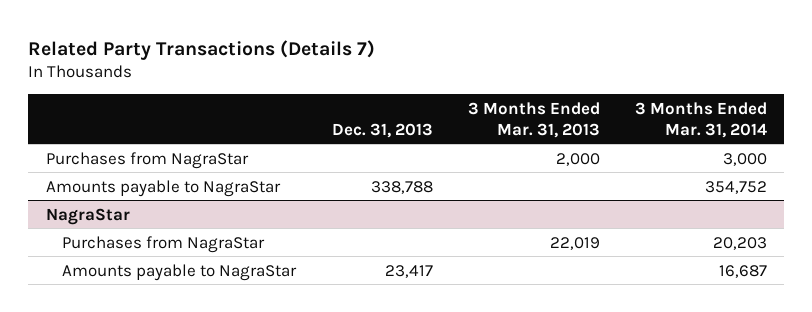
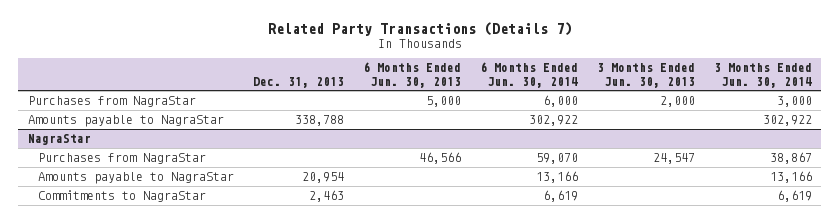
- | Dec. 31, 2013 | 3 Months Ended Mar. 31, 2013 | 3 Months Ended Mar. 31, 2014
+ | Dec. 31, 2013 | 6 Months Ended Jun. 30, 2013 | 6 Months Ended Jun. 30, 2014 | 3 Months Ended Jun. 30, 2013 | 3 Months Ended Jun. 30, 2014
@ NagraStar
- Amounts payable to NagraStar | 23,417 | | 16,687
+ Amounts payable to NagraStar | 20,954 | | 13,166 | | 13,166
+ Commitments to NagraStar | 2,463 | | 6,619 | | 6,619

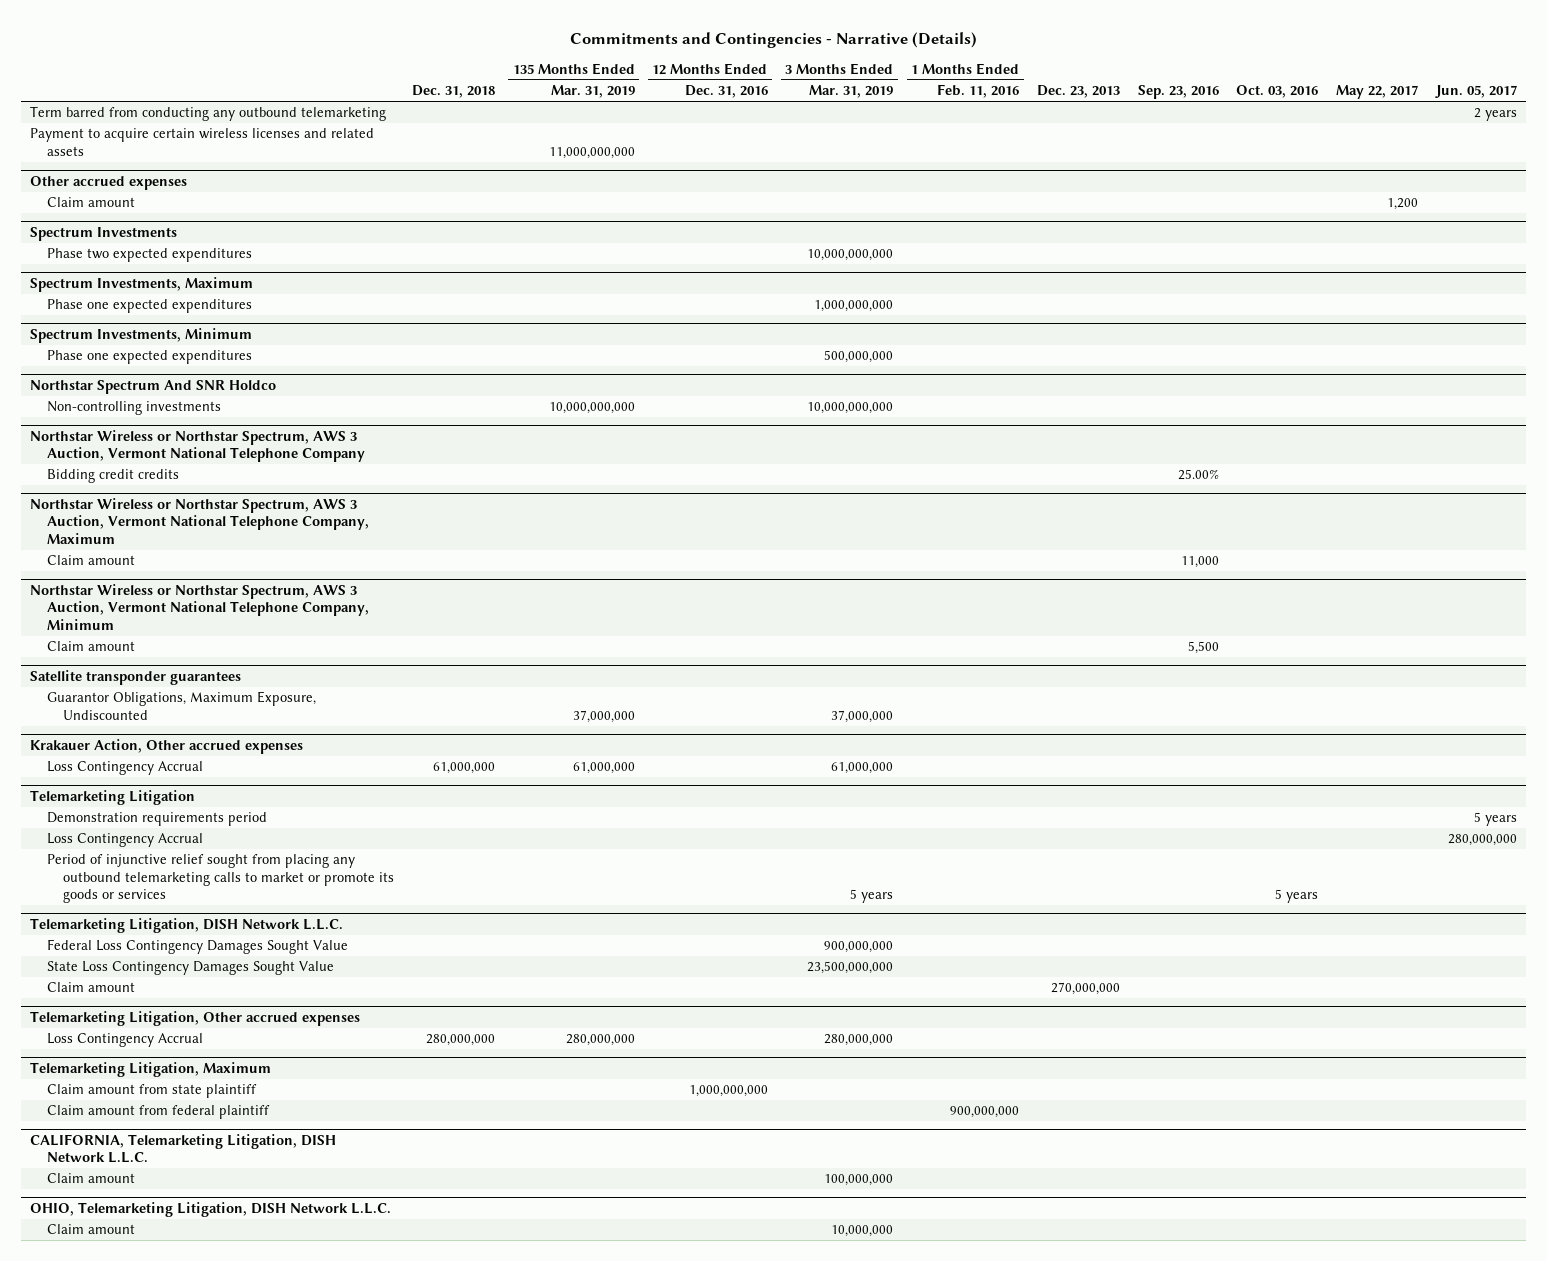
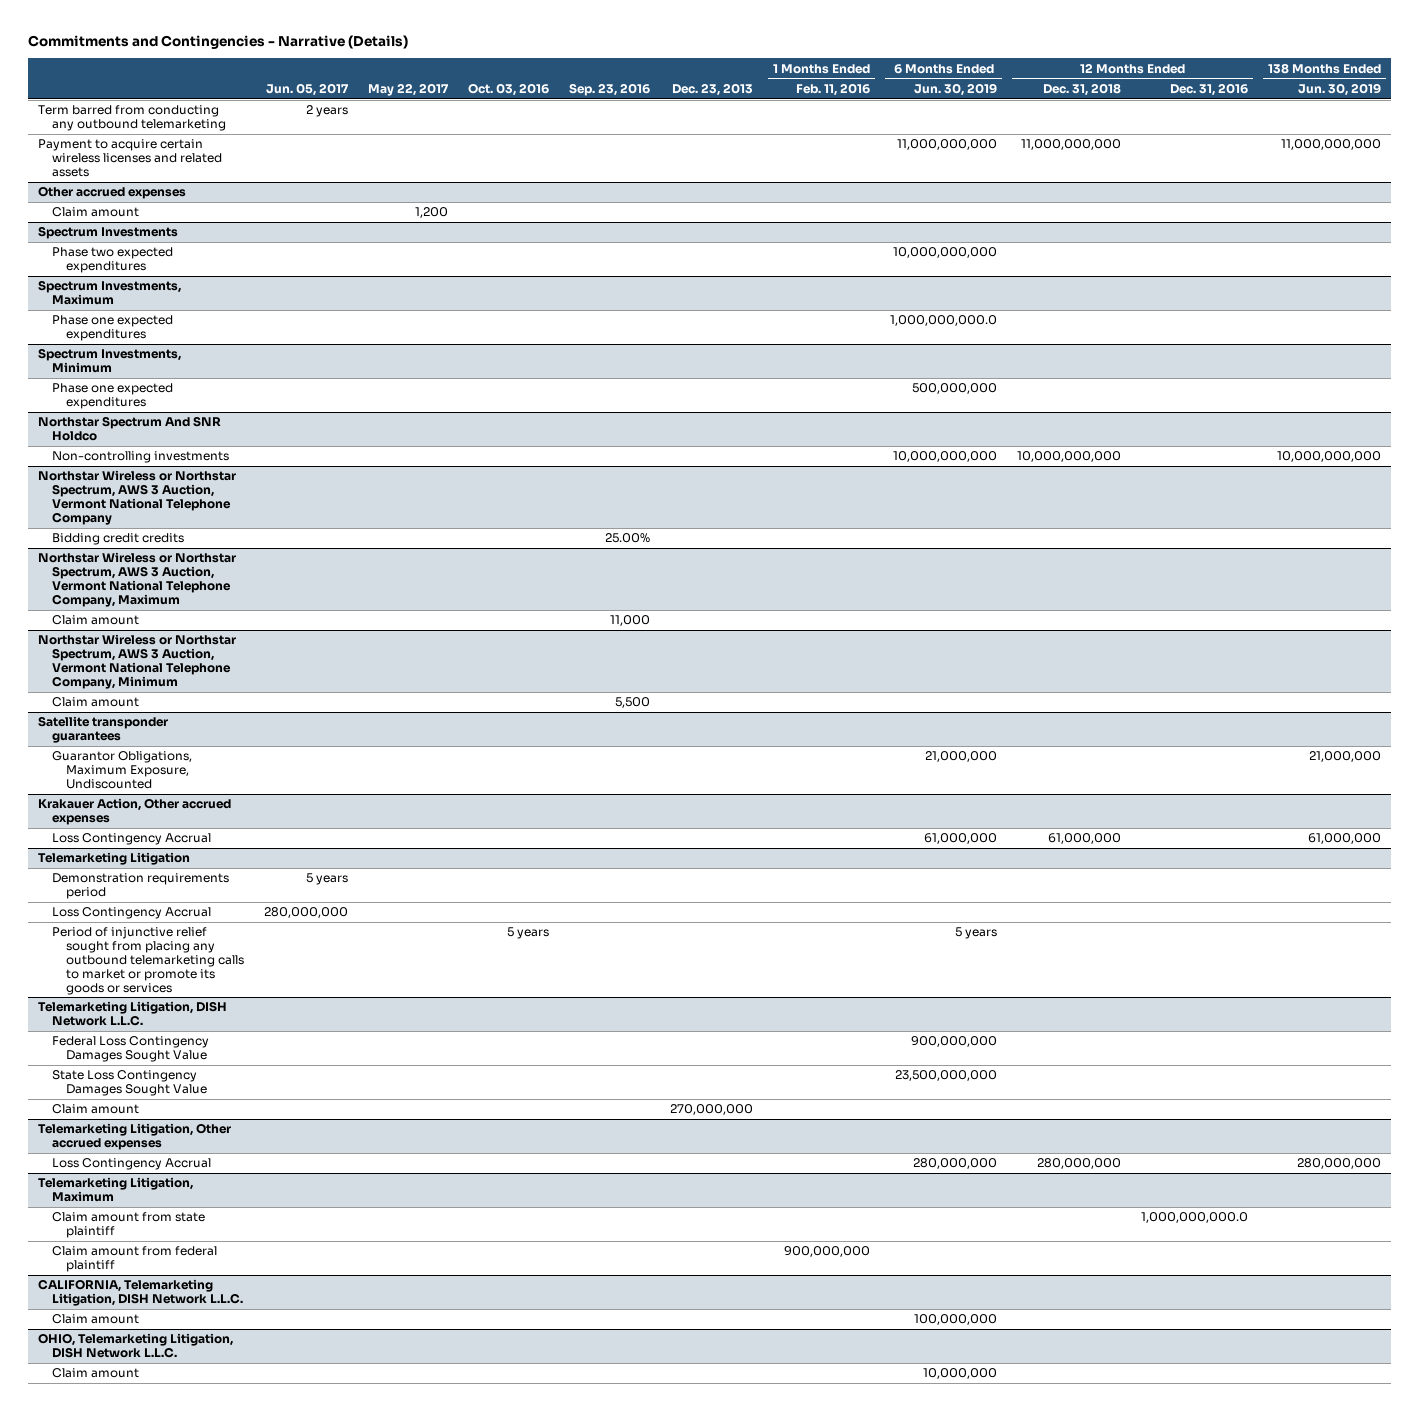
- | Dec. 31, 2018 | 135 Months Ended Mar. 31, 2019 | 12 Months Ended Dec. 31, 2016 | 3 Months Ended Mar. 31, 2019 | 1 Months Ended Feb. 11, 2016 | Dec. 23, 2013 | Sep. 23, 2016 | Oct. 03, 2016 | May 22, 2017 | Jun. 05, 2017
+ | Jun. 05, 2017 | May 22, 2017 | Oct. 03, 2016 | Sep. 23, 2016 | Dec. 23, 2013 | 1 Months Ended Feb. 11, 2016 | 6 Months Ended Jun. 30, 2019 | 12 Months Ended Dec. 31, 2018 | 12 Months Ended Dec. 31, 2016 | 138 Months Ended Jun. 30, 2019
@ Telemarketing Litigation, Maximum
- Claim amount from state plaintiff | | | 1,000,000,000 | | | | | | |
+ Claim amount from state plaintiff | | | | | | | | | 1,000,000,000.0 |

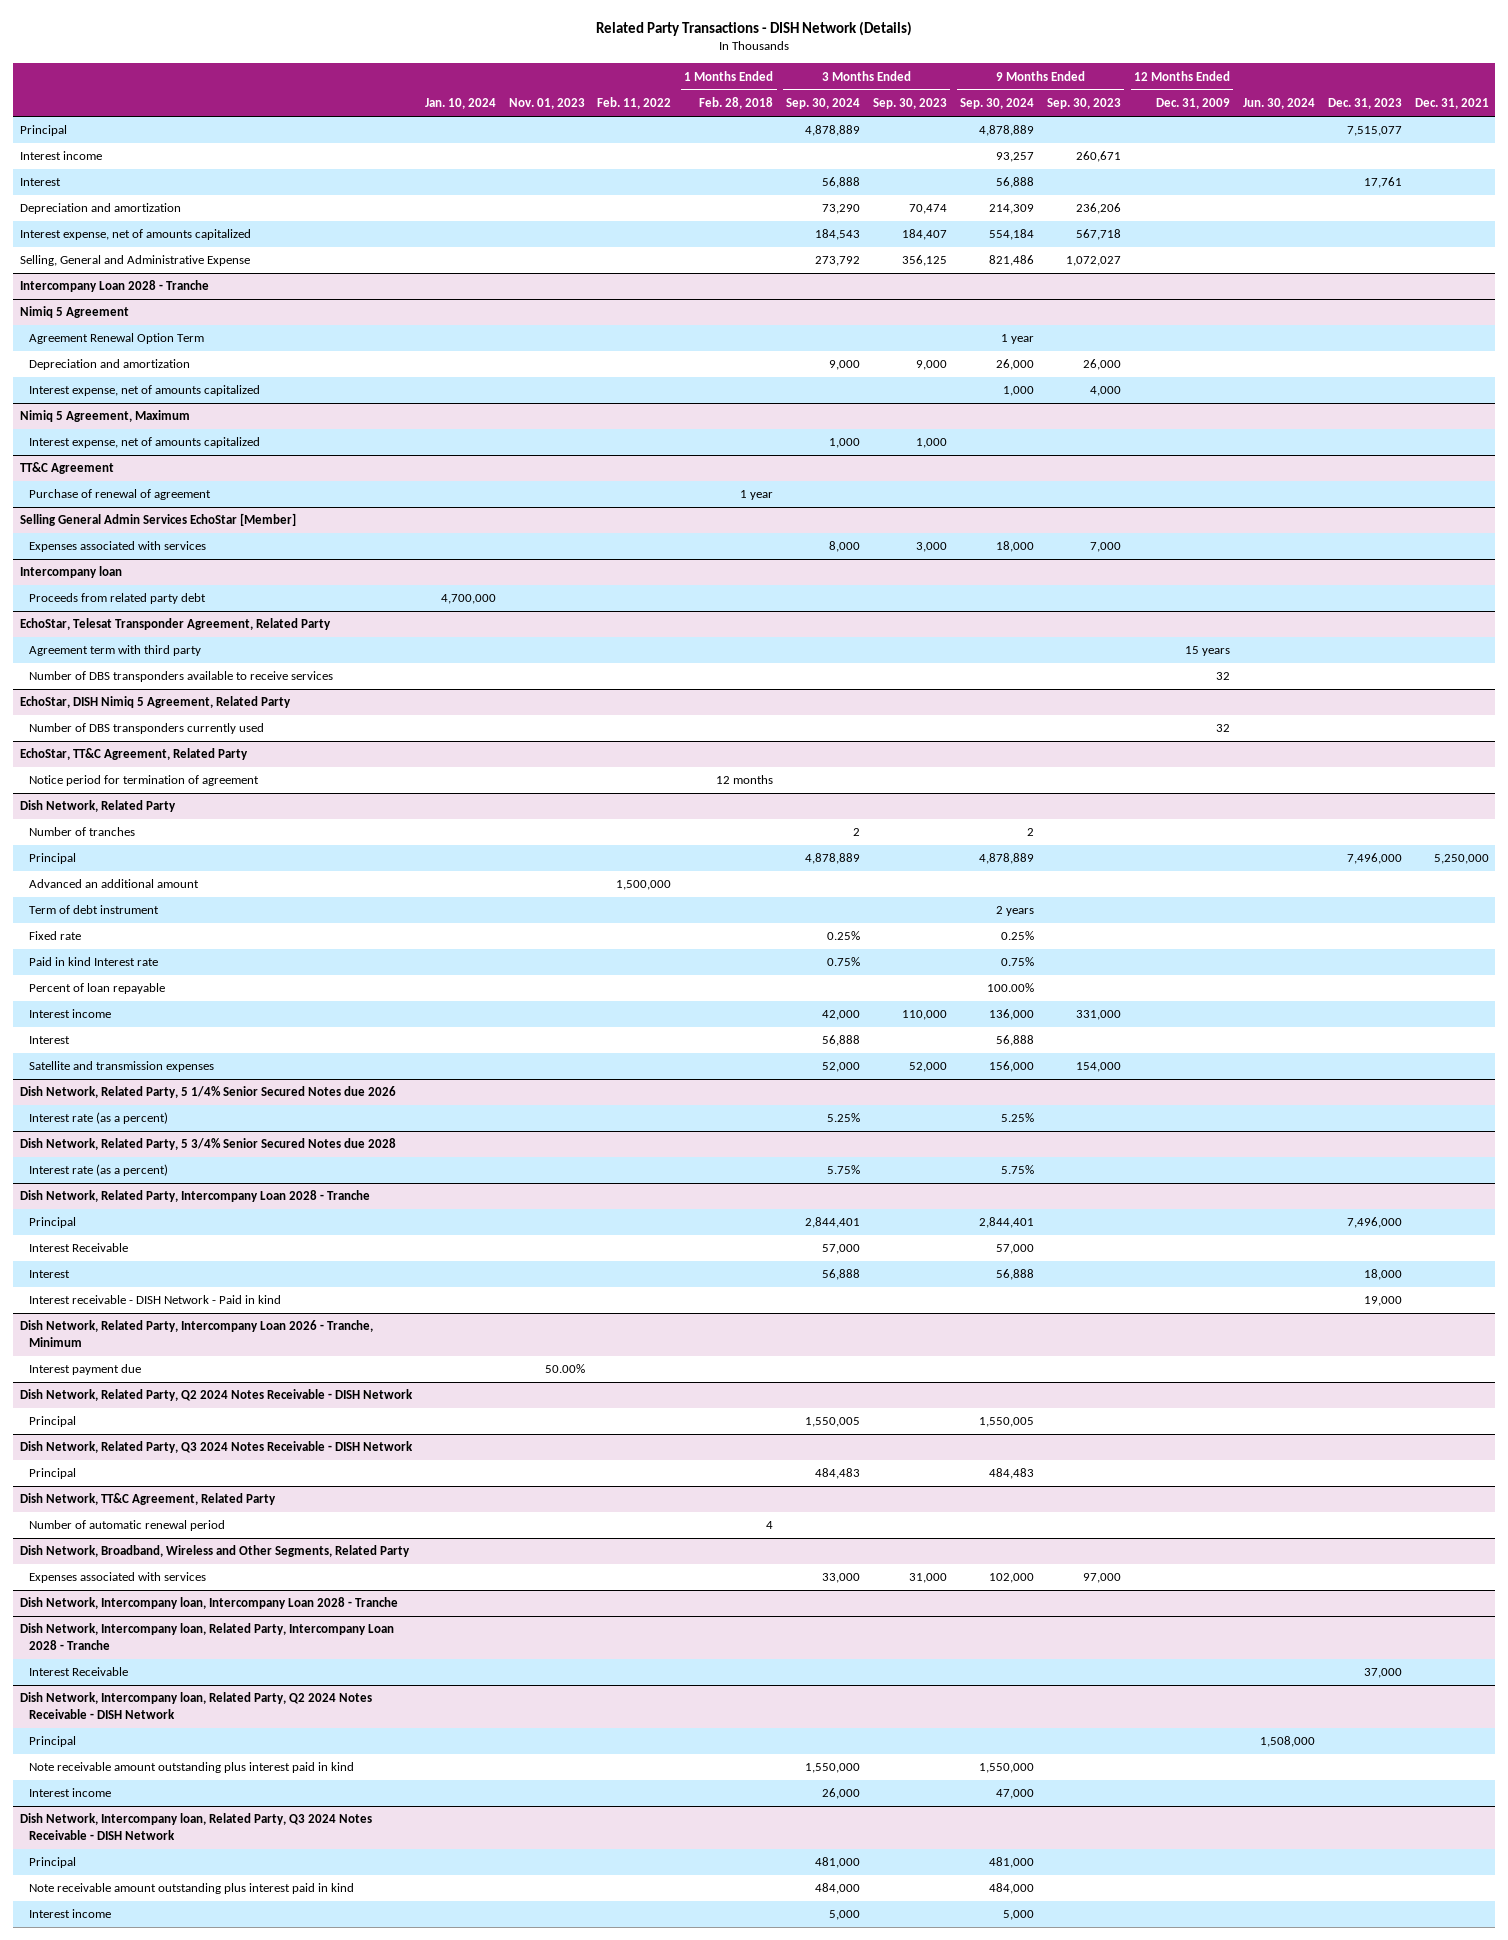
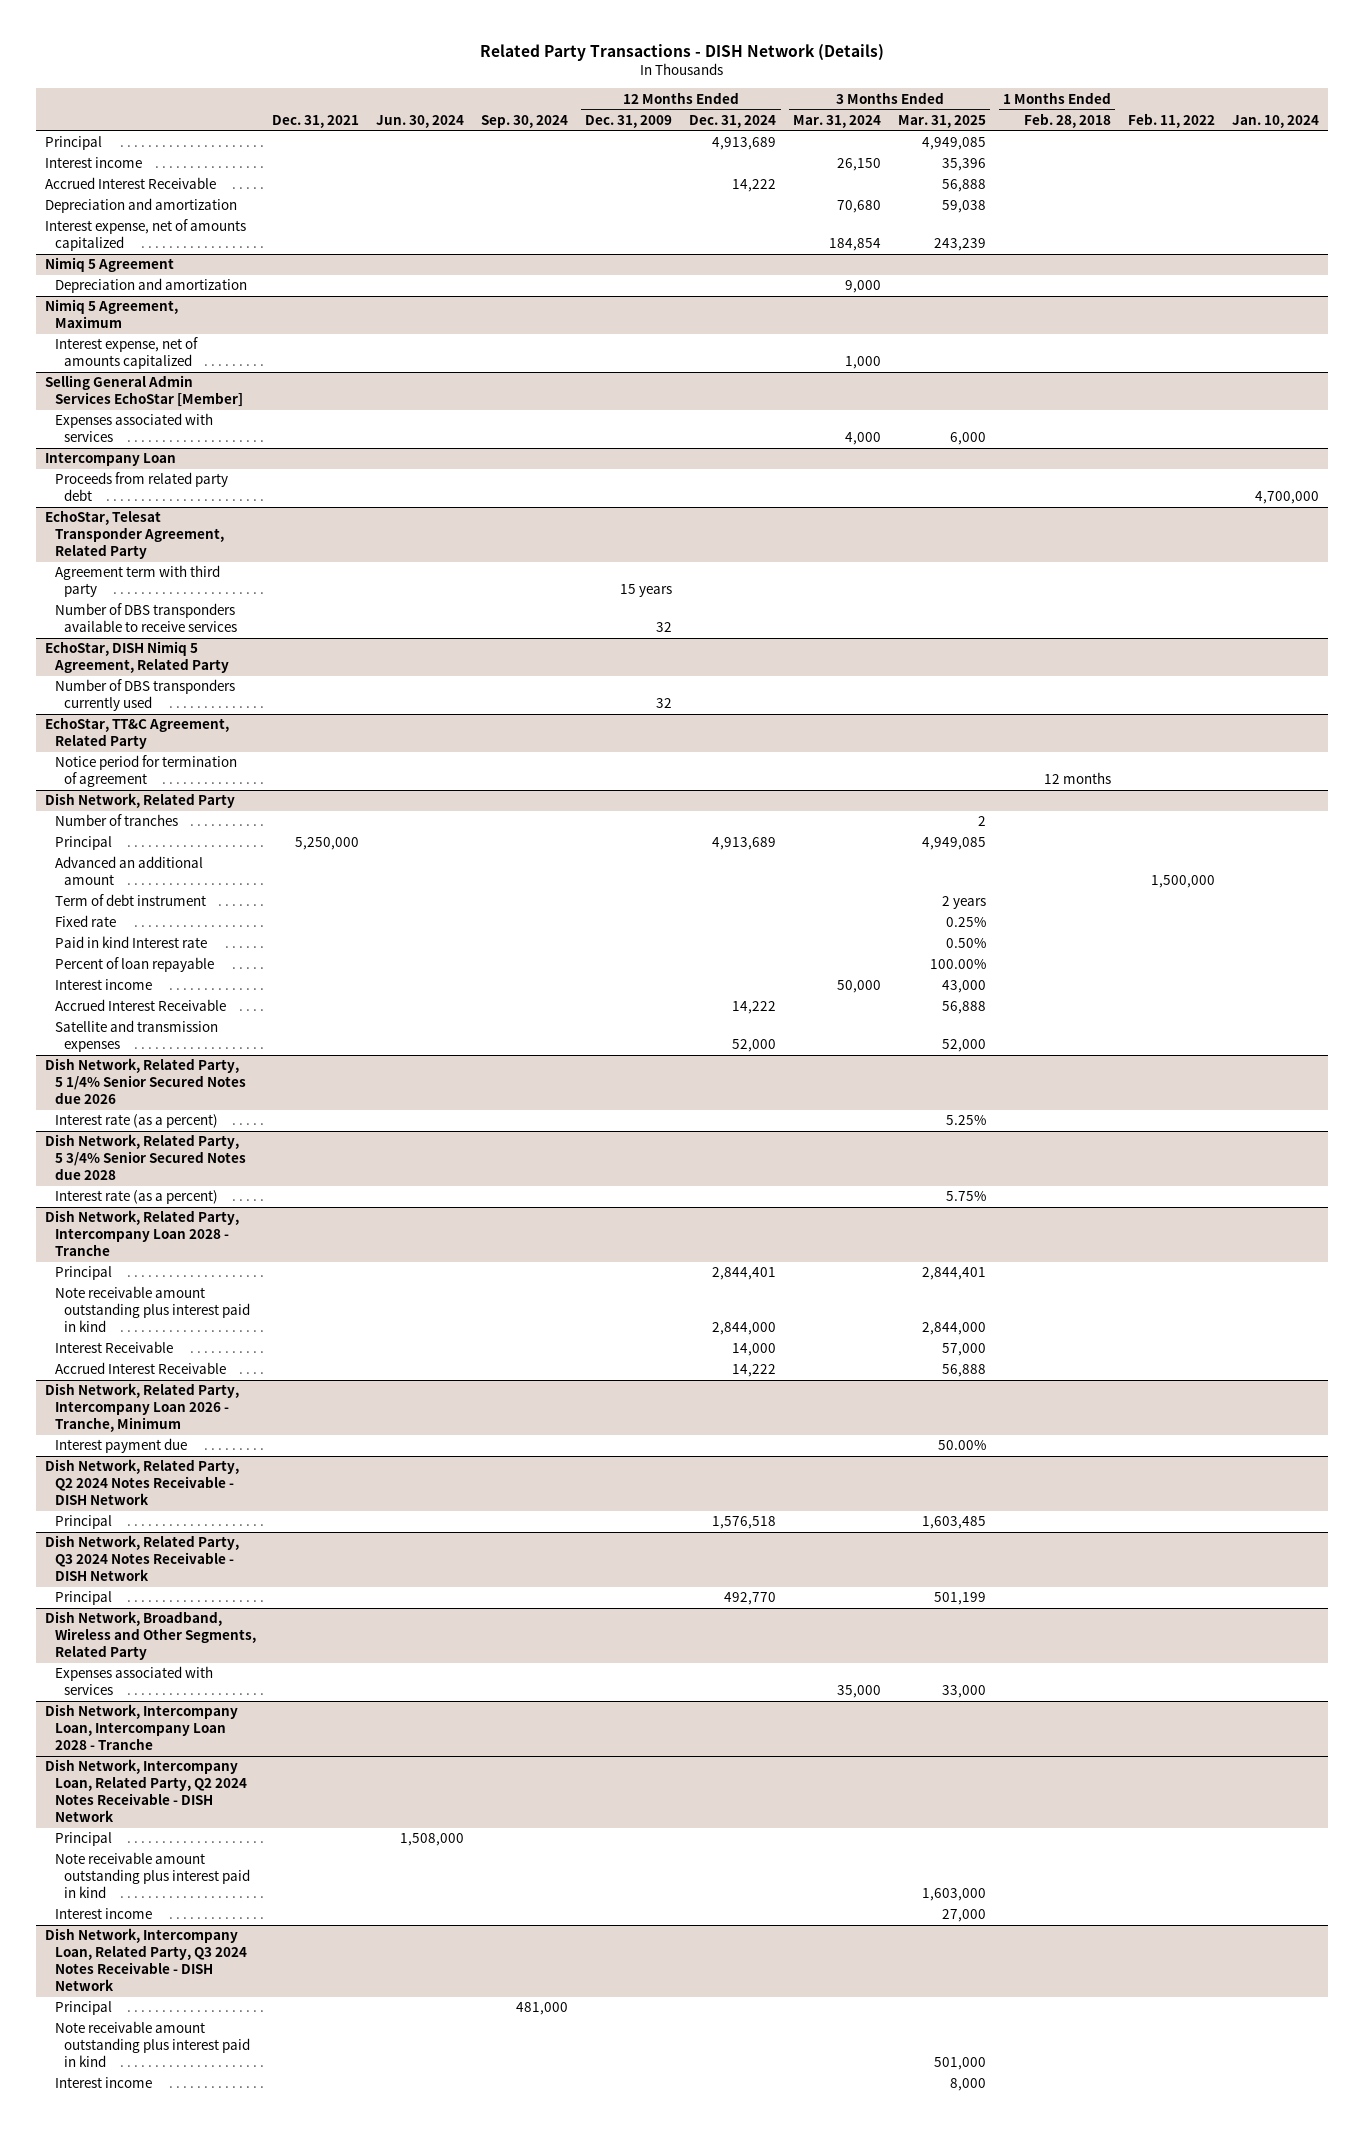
- | Jan. 10, 2024 | Nov. 01, 2023 | Feb. 11, 2022 | 1 Months Ended Feb. 28, 2018 | 3 Months Ended Sep. 30, 2024 | 3 Months Ended Sep. 30, 2023 | 9 Months Ended Sep. 30, 2024 | 9 Months Ended Sep. 30, 2023 | 12 Months Ended Dec. 31, 2009 | Jun. 30, 2024 | Dec. 31, 2023 | Dec. 31, 2021
+ | Dec. 31, 2021 | Jun. 30, 2024 | Sep. 30, 2024 | 12 Months Ended Dec. 31, 2009 | 12 Months Ended Dec. 31, 2024 | 3 Months Ended Mar. 31, 2024 | 3 Months Ended Mar. 31, 2025 | 1 Months Ended Feb. 28, 2018 | Feb. 11, 2022 | Jan. 10, 2024
- Interest | | | | | 56,888 | | 56,888 | | | | 17,761 |
+ Accrued Interest Receivable | | | | | 14,222 | | 56,888 | | |
- Selling, General and Administrative Expense | | | | | 273,792 | 356,125 | 821,486 | 1,072,027 | | | |
- Intercompany Loan 2028 - Tranche
@ Nimiq 5 Agreement
- Agreement Renewal Option Term | | | | | | | 1 year | | | | |
- Interest expense, net of amounts capitalized | | | | | | | 1,000 | 4,000 | | | |
- TT&C Agreement
- Purchase of renewal of agreement | | | | 1 year | | | | | | | |
- Intercompany loan
+ Intercompany Loan
@ Dish Network, Related Party
- Interest | | | | | 56,888 | | 56,888 | | | | |
+ Accrued Interest Receivable | | | | | 14,222 | | 56,888 | | |
@ Dish Network, Related Party, Intercompany Loan 2028 - Tranche
+ Note receivable amount outstanding plus interest paid in kind | | | | | 2,844,000 | | 2,844,000 | | |
- Interest | | | | | 56,888 | | 56,888 | | | | 18,000 |
- Interest receivable - DISH Network - Paid in kind | | | | | | | | | | | 19,000 |
+ Accrued Interest Receivable | | | | | 14,222 | | 56,888 | | |
- Dish Network, TT&C Agreement, Related Party
- Number of automatic renewal period | | | | 4 | | | | | | | |
- Dish Network, Intercompany loan, Intercompany Loan 2028 - Tranche
- Dish Network, Intercompany loan, Related Party, Intercompany Loan 2028 - Tranche
- Interest Receivable | | | | | | | | | | | 37,000 |
- Dish Network, Intercompany loan, Related Party, Q2 2024 Notes Receivable - DISH Network
+ Dish Network, Intercompany Loan, Intercompany Loan 2028 - Tranche
+ Dish Network, Intercompany Loan, Related Party, Q2 2024 Notes Receivable - DISH Network
- Dish Network, Intercompany loan, Related Party, Q3 2024 Notes Receivable - DISH Network
+ Dish Network, Intercompany Loan, Related Party, Q3 2024 Notes Receivable - DISH Network

